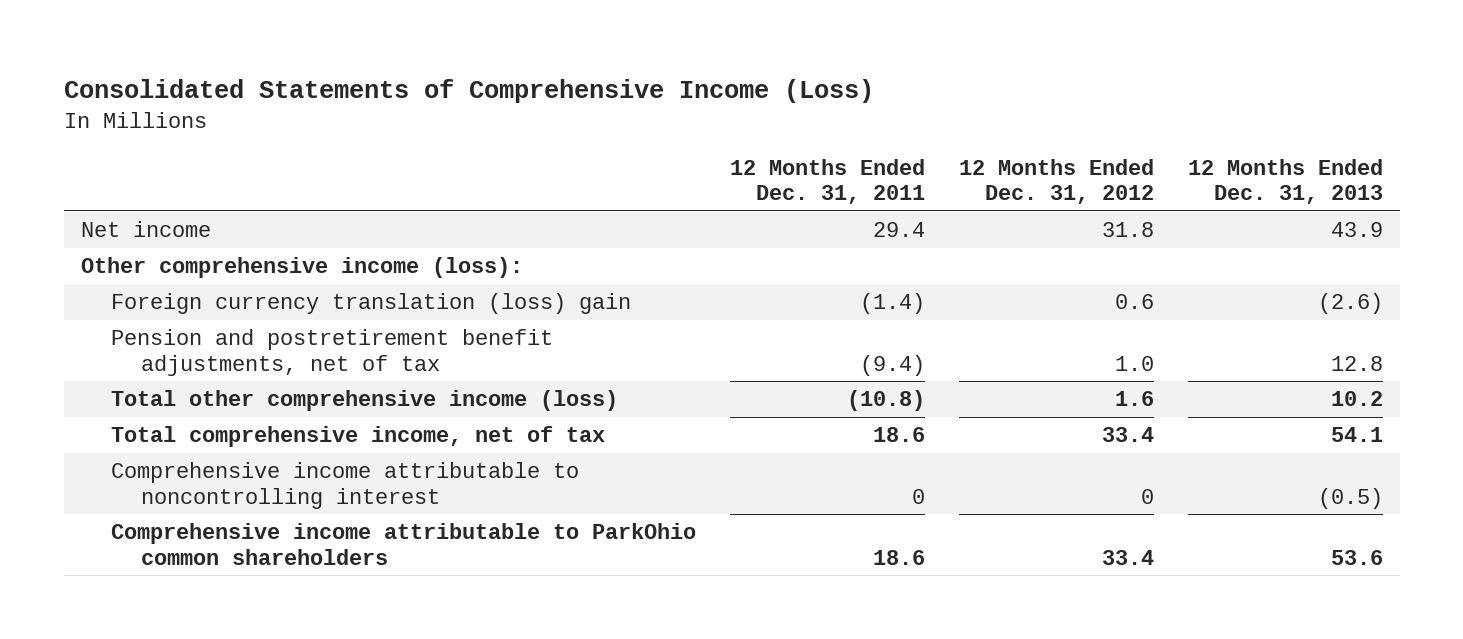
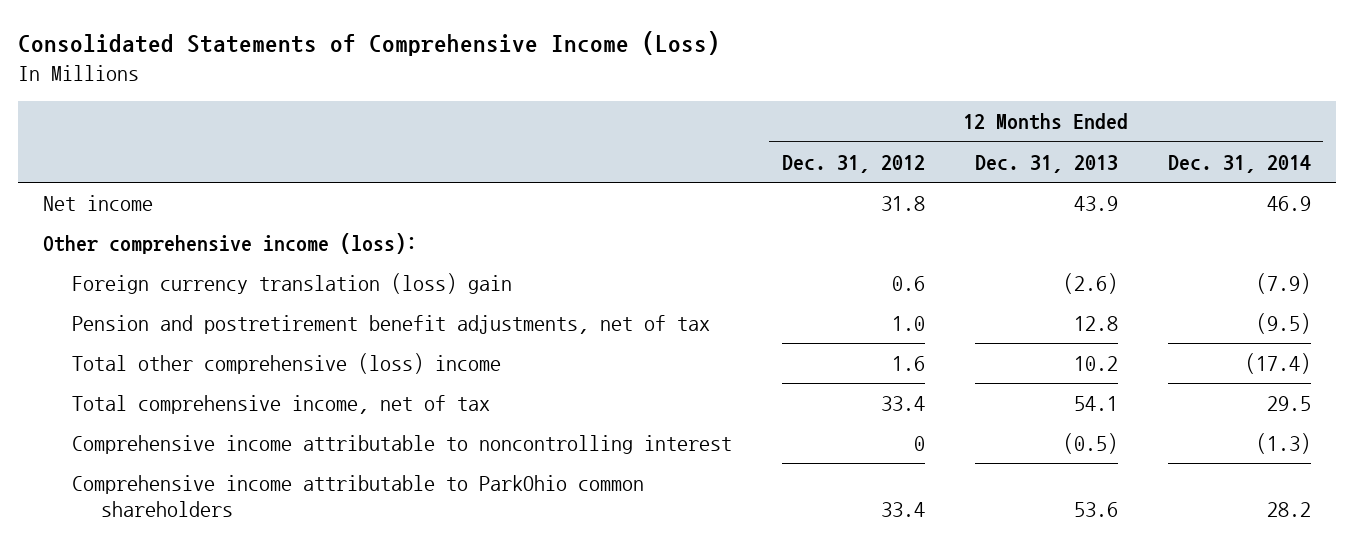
- | 12 Months Ended Dec. 31, 2011 | 12 Months Ended Dec. 31, 2012 | 12 Months Ended Dec. 31, 2013
+ | 12 Months Ended Dec. 31, 2012 | 12 Months Ended Dec. 31, 2013 | 12 Months Ended Dec. 31, 2014
- Total other comprehensive income (loss) | (10.8) | 1.6 | 10.2
+ Total other comprehensive (loss) income | 1.6 | 10.2 | (17.4)

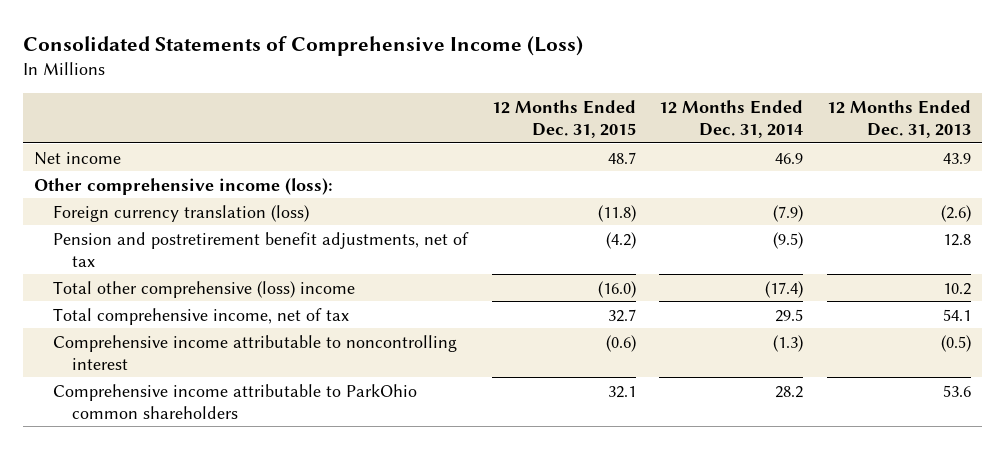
- | 12 Months Ended Dec. 31, 2012 | 12 Months Ended Dec. 31, 2013 | 12 Months Ended Dec. 31, 2014
+ | 12 Months Ended Dec. 31, 2015 | 12 Months Ended Dec. 31, 2014 | 12 Months Ended Dec. 31, 2013
- Foreign currency translation (loss) gain | 0.6 | (2.6) | (7.9)
+ Foreign currency translation (loss) | (11.8) | (7.9) | (2.6)

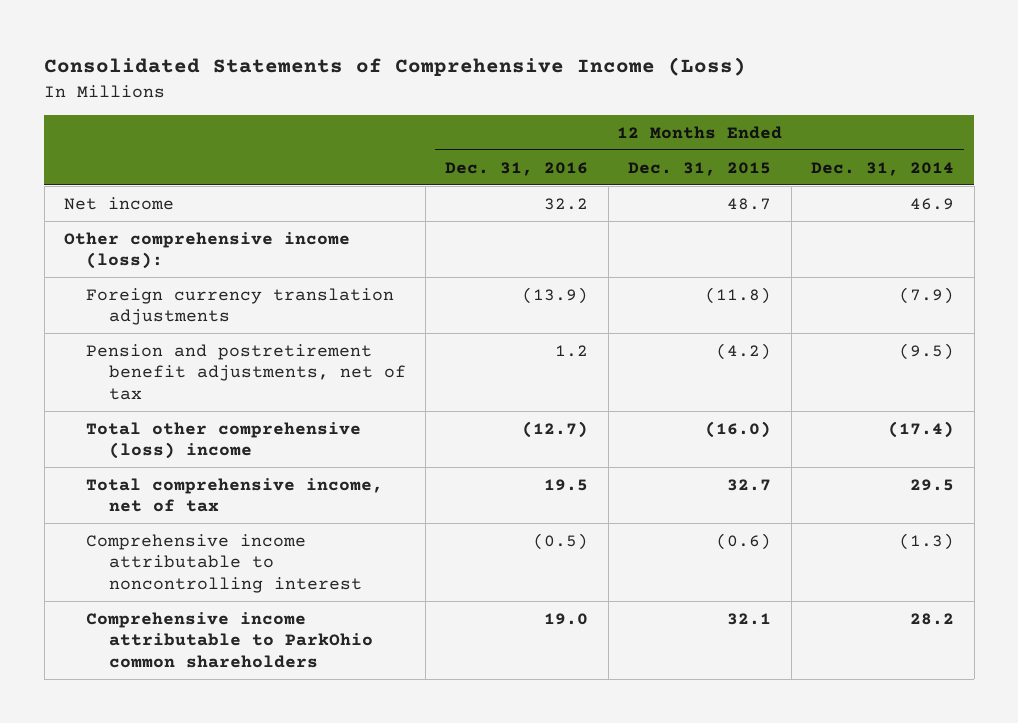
- | 12 Months Ended Dec. 31, 2015 | 12 Months Ended Dec. 31, 2014 | 12 Months Ended Dec. 31, 2013
+ | 12 Months Ended Dec. 31, 2016 | 12 Months Ended Dec. 31, 2015 | 12 Months Ended Dec. 31, 2014
- Foreign currency translation (loss) | (11.8) | (7.9) | (2.6)
+ Foreign currency translation adjustments | (13.9) | (11.8) | (7.9)

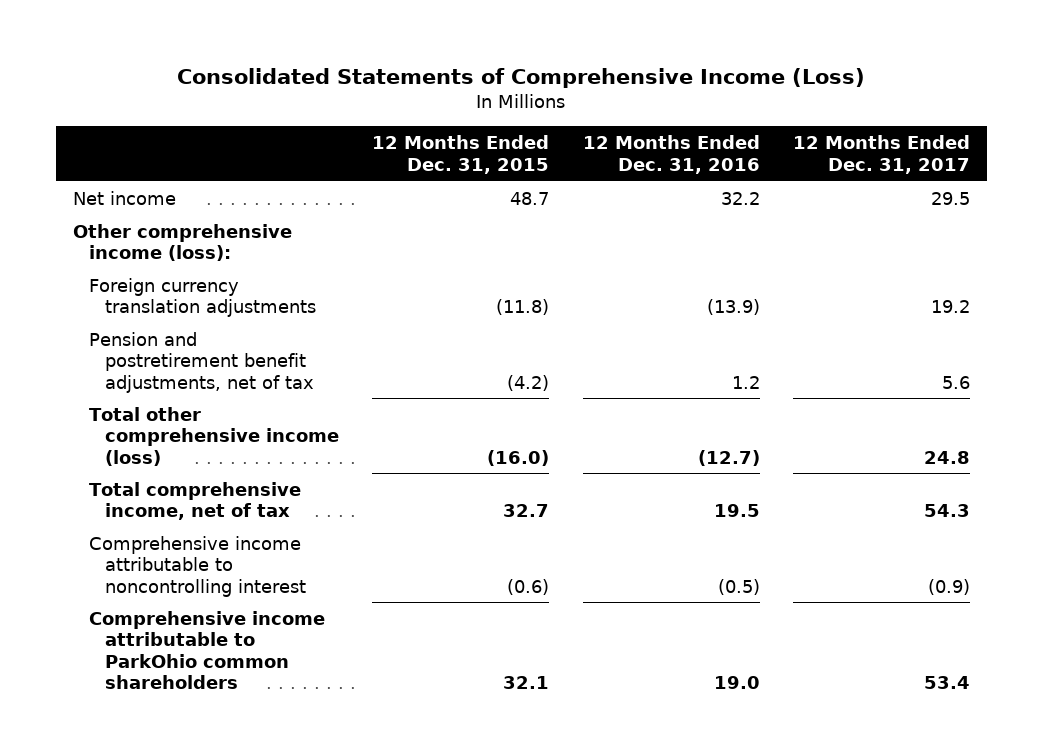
- | 12 Months Ended Dec. 31, 2016 | 12 Months Ended Dec. 31, 2015 | 12 Months Ended Dec. 31, 2014
+ | 12 Months Ended Dec. 31, 2015 | 12 Months Ended Dec. 31, 2016 | 12 Months Ended Dec. 31, 2017
- Total other comprehensive (loss) income | (12.7) | (16.0) | (17.4)
+ Total other comprehensive income (loss) | (16.0) | (12.7) | 24.8

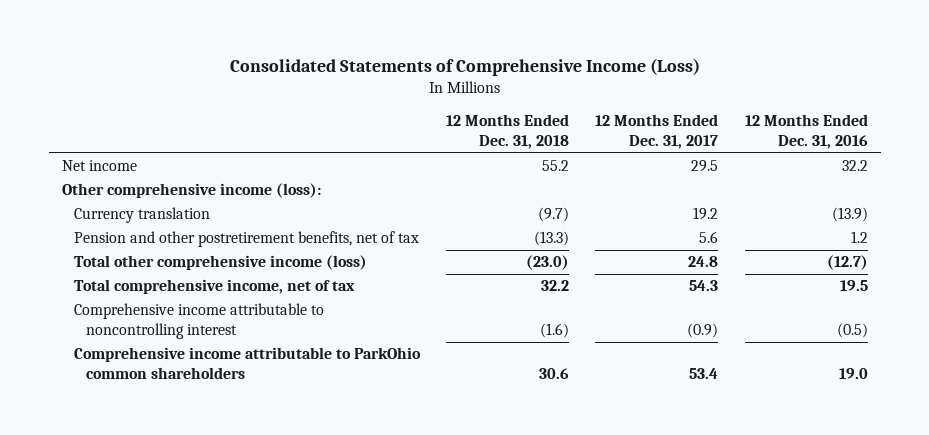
- | 12 Months Ended Dec. 31, 2015 | 12 Months Ended Dec. 31, 2016 | 12 Months Ended Dec. 31, 2017
+ | 12 Months Ended Dec. 31, 2018 | 12 Months Ended Dec. 31, 2017 | 12 Months Ended Dec. 31, 2016
- Foreign currency translation adjustments | (11.8) | (13.9) | 19.2
- Pension and postretirement benefit adjustments, net of tax | (4.2) | 1.2 | 5.6
+ Currency translation | (9.7) | 19.2 | (13.9)
+ Pension and other postretirement benefits, net of tax | (13.3) | 5.6 | 1.2

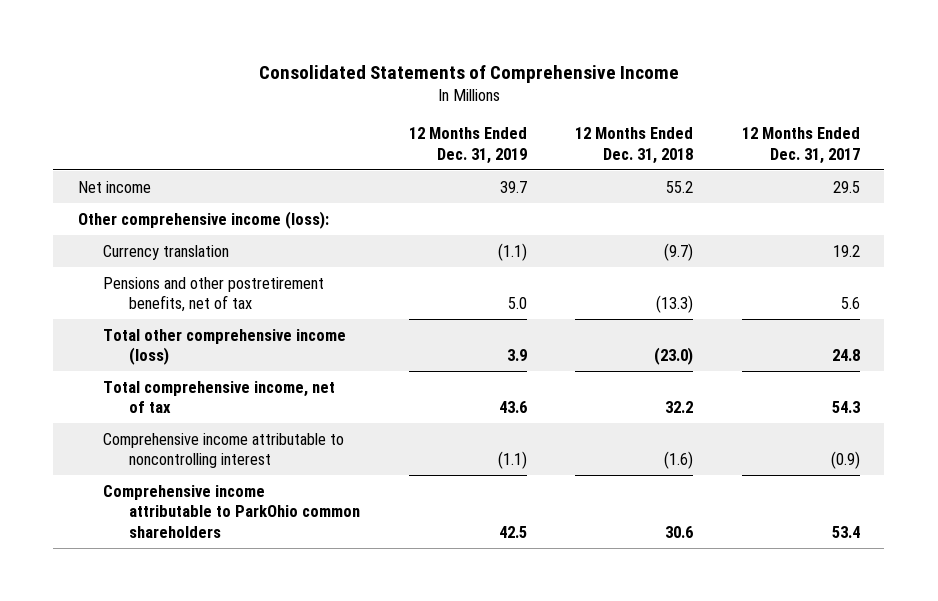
- Consolidated Statements of Comprehensive Income (Loss)
+ Consolidated Statements of Comprehensive Income
- | 12 Months Ended Dec. 31, 2018 | 12 Months Ended Dec. 31, 2017 | 12 Months Ended Dec. 31, 2016
+ | 12 Months Ended Dec. 31, 2019 | 12 Months Ended Dec. 31, 2018 | 12 Months Ended Dec. 31, 2017
- Pension and other postretirement benefits, net of tax | (13.3) | 5.6 | 1.2
+ Pensions and other postretirement benefits, net of tax | 5.0 | (13.3) | 5.6

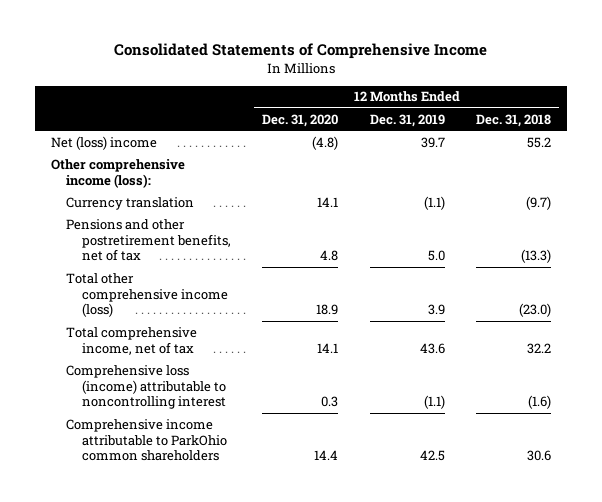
- | 12 Months Ended Dec. 31, 2019 | 12 Months Ended Dec. 31, 2018 | 12 Months Ended Dec. 31, 2017
+ | 12 Months Ended Dec. 31, 2020 | 12 Months Ended Dec. 31, 2019 | 12 Months Ended Dec. 31, 2018
- Net income | 39.7 | 55.2 | 29.5
+ Net (loss) income | (4.8) | 39.7 | 55.2
- Comprehensive income attributable to noncontrolling interest | (1.1) | (1.6) | (0.9)
+ Comprehensive loss (income) attributable to noncontrolling interest | 0.3 | (1.1) | (1.6)

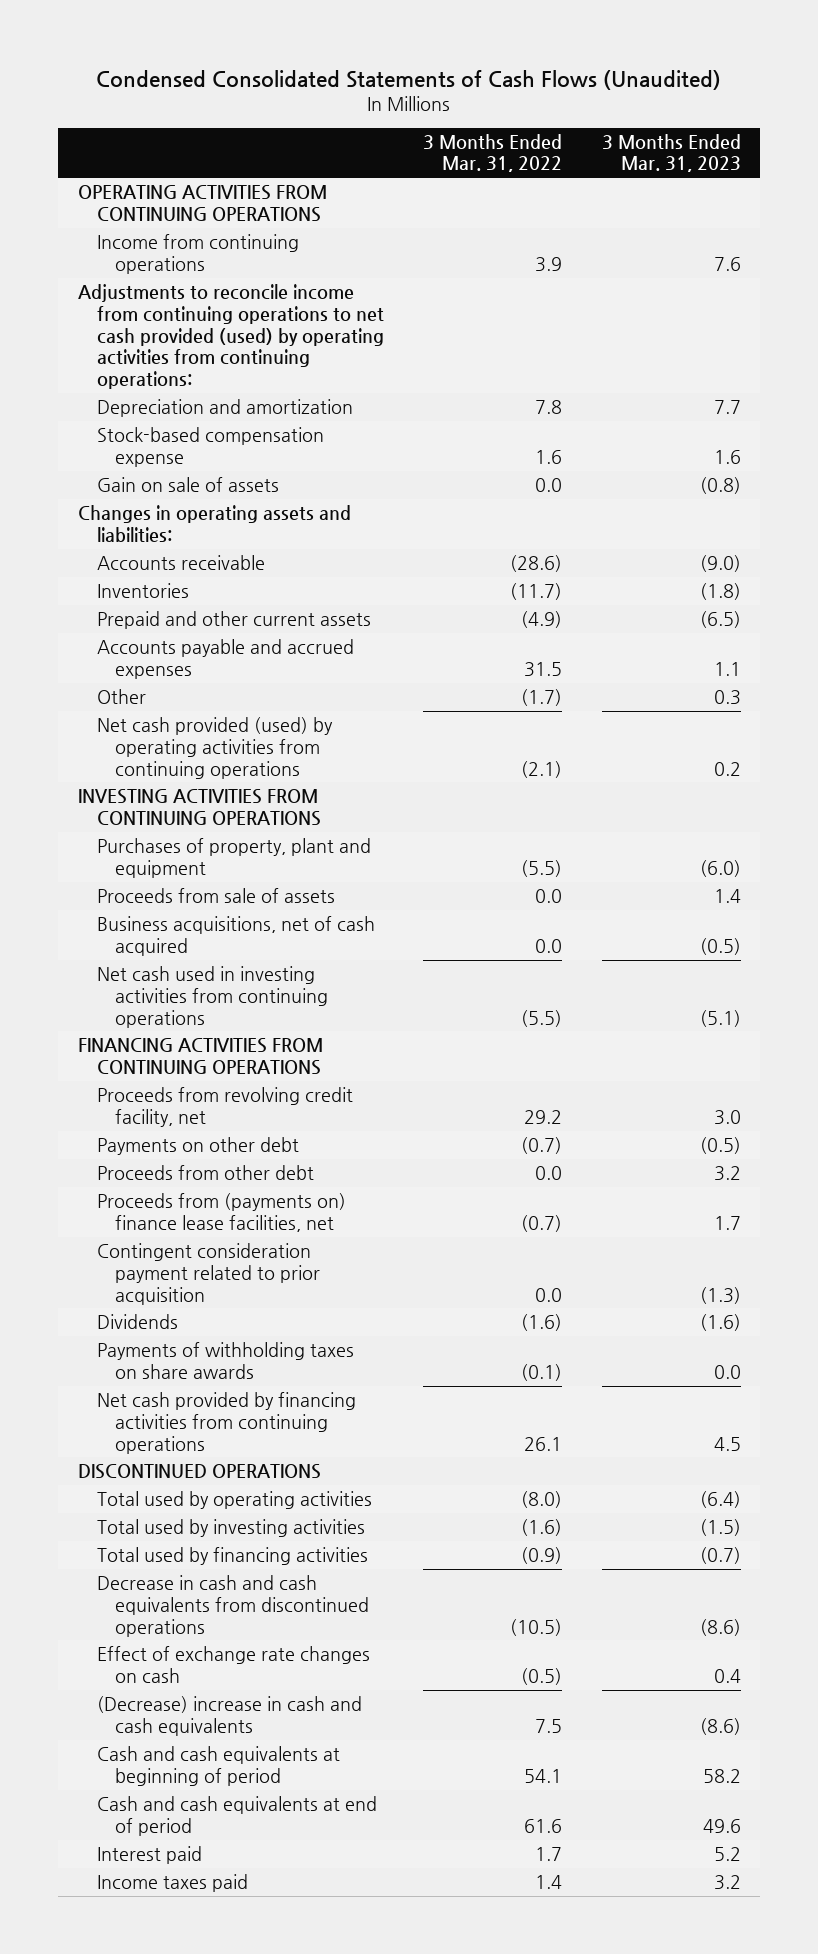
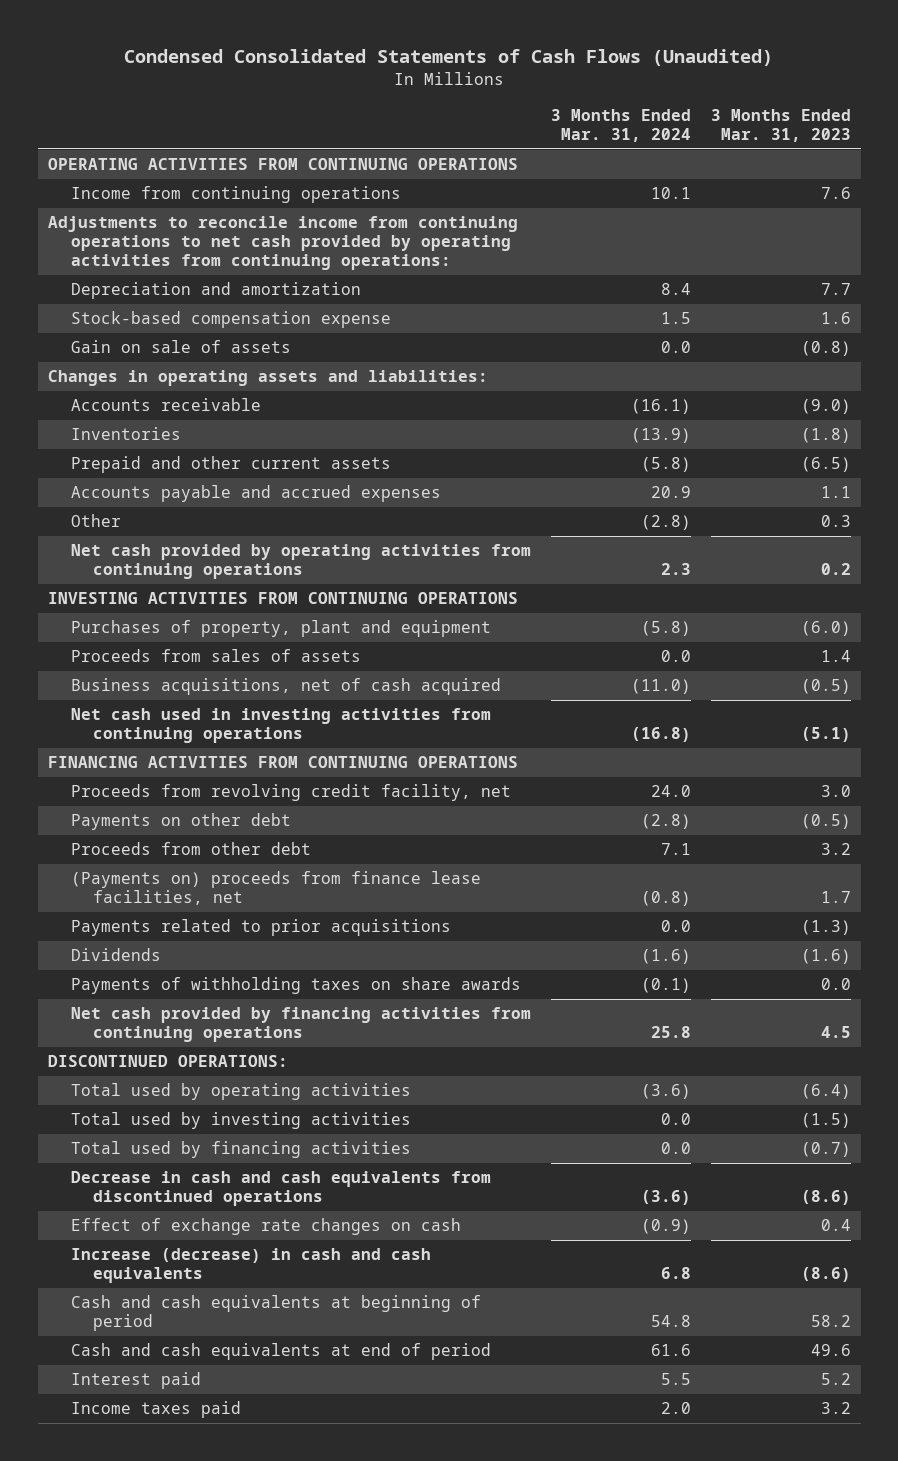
- | 3 Months Ended Mar. 31, 2022 | 3 Months Ended Mar. 31, 2023
+ | 3 Months Ended Mar. 31, 2024 | 3 Months Ended Mar. 31, 2023
- Adjustments to reconcile income from continuing operations to net cash provided (used) by operating activities from continuing operations:
+ Adjustments to reconcile income from continuing operations to net cash provided by operating activities from continuing operations:
- Net cash provided (used) by operating activities from continuing operations | (2.1) | 0.2
+ Net cash provided by operating activities from continuing operations | 2.3 | 0.2
- Proceeds from sale of assets | 0.0 | 1.4
+ Proceeds from sales of assets | 0.0 | 1.4
- Proceeds from (payments on) finance lease facilities, net | (0.7) | 1.7
- Contingent consideration payment related to prior acquisition | 0.0 | (1.3)
+ (Payments on) proceeds from finance lease facilities, net | (0.8) | 1.7
+ Payments related to prior acquisitions | 0.0 | (1.3)
- DISCONTINUED OPERATIONS
+ DISCONTINUED OPERATIONS:
- (Decrease) increase in cash and cash equivalents | 7.5 | (8.6)
+ Increase (decrease) in cash and cash equivalents | 6.8 | (8.6)

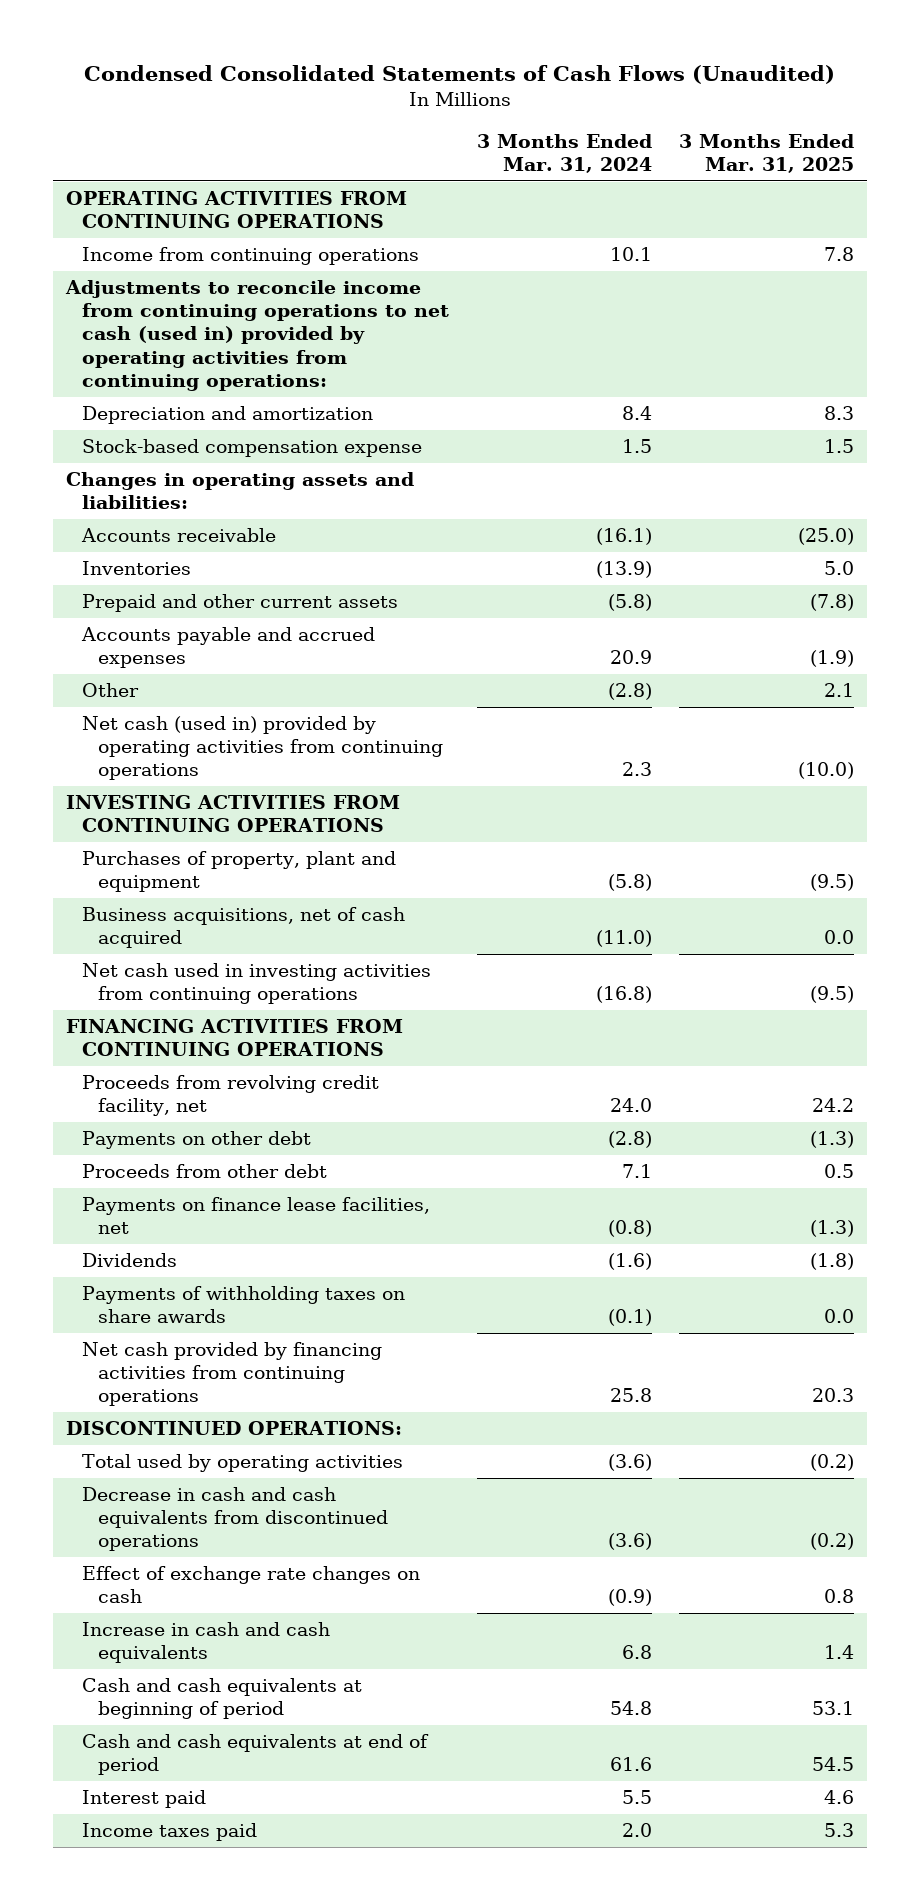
- | 3 Months Ended Mar. 31, 2024 | 3 Months Ended Mar. 31, 2023
+ | 3 Months Ended Mar. 31, 2024 | 3 Months Ended Mar. 31, 2025
- Adjustments to reconcile income from continuing operations to net cash provided by operating activities from continuing operations:
+ Adjustments to reconcile income from continuing operations to net cash (used in) provided by operating activities from continuing operations:
- Gain on sale of assets | 0.0 | (0.8)
- Net cash provided by operating activities from continuing operations | 2.3 | 0.2
+ Net cash (used in) provided by operating activities from continuing operations | 2.3 | (10.0)
- Proceeds from sales of assets | 0.0 | 1.4
- (Payments on) proceeds from finance lease facilities, net | (0.8) | 1.7
- Payments related to prior acquisitions | 0.0 | (1.3)
+ Payments on finance lease facilities, net | (0.8) | (1.3)
- Total used by investing activities | 0.0 | (1.5)
- Total used by financing activities | 0.0 | (0.7)
- Increase (decrease) in cash and cash equivalents | 6.8 | (8.6)
+ Increase in cash and cash equivalents | 6.8 | 1.4

